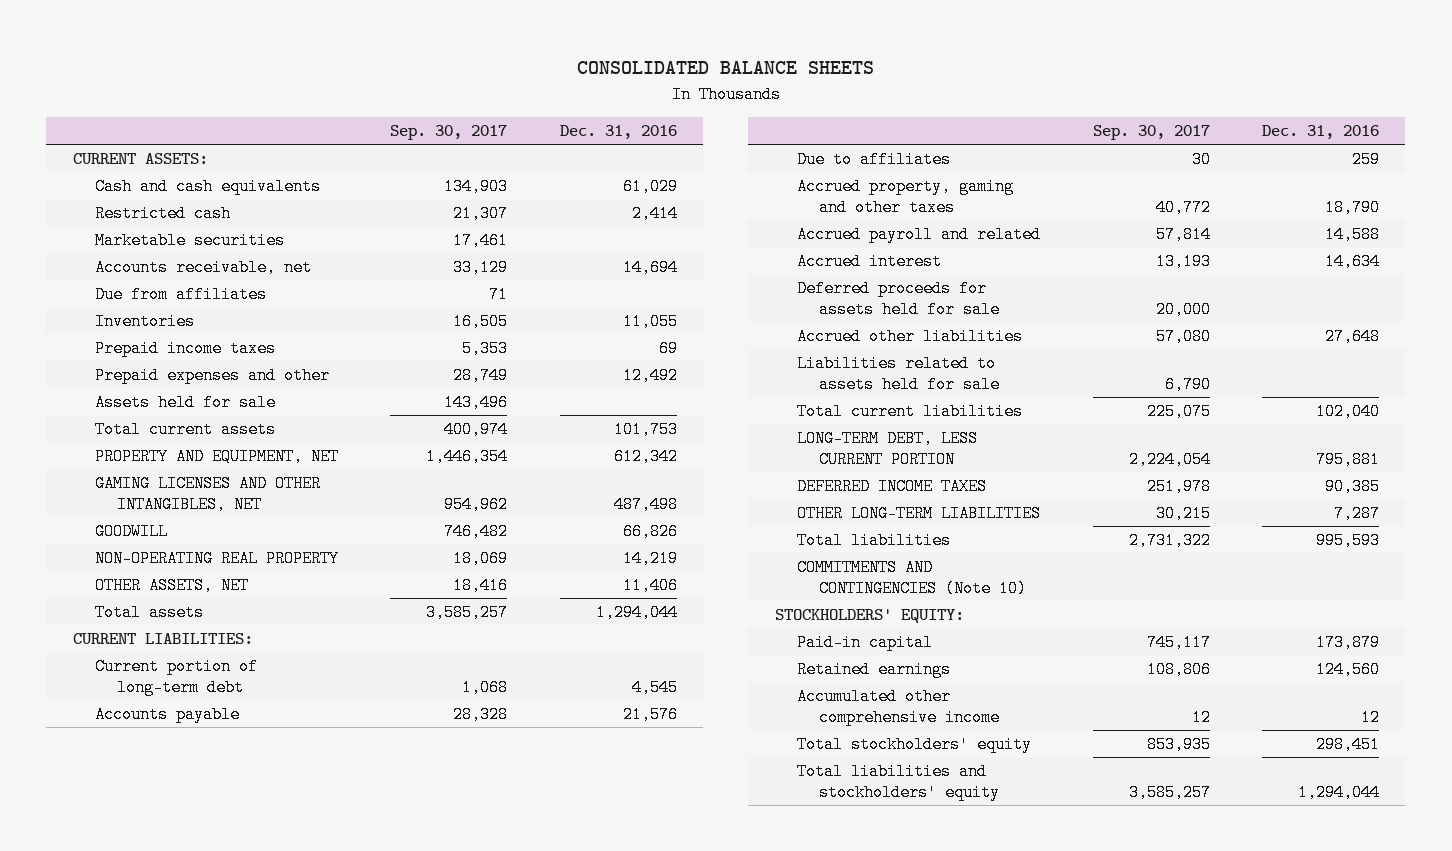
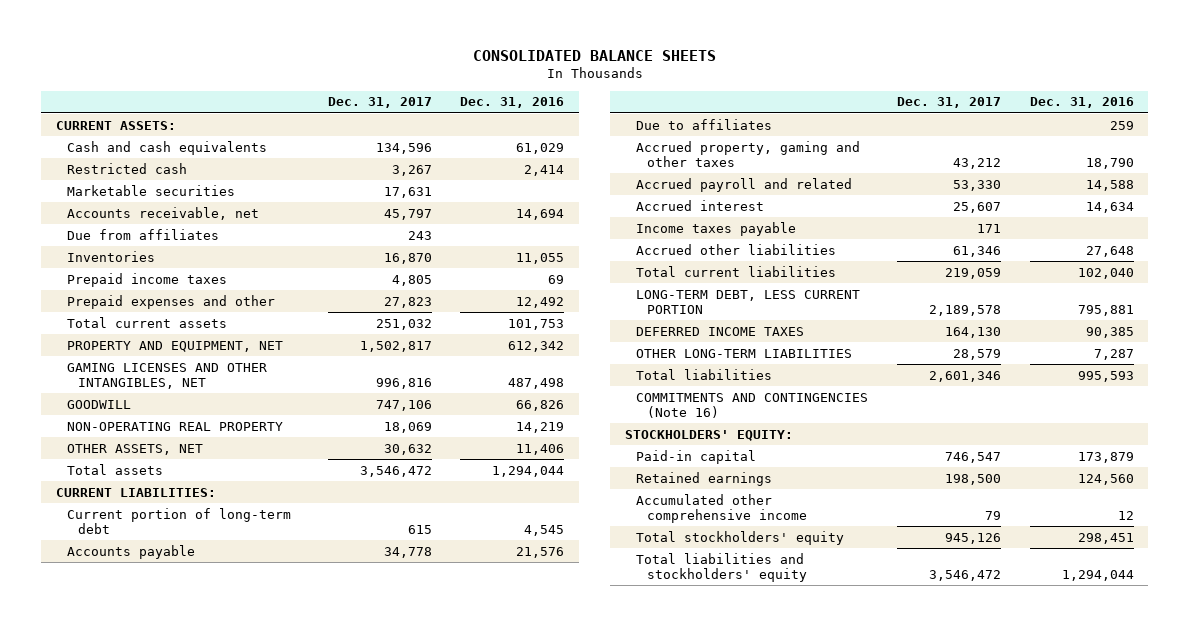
- | Sep. 30, 2017 | Dec. 31, 2016
+ | Dec. 31, 2017 | Dec. 31, 2016
- Assets held for sale | 143,496 |
- Deferred proceeds for assets held for sale | 20,000 |
+ Income taxes payable | 171 |
- Liabilities related to assets held for sale | 6,790 |
- COMMITMENTS AND CONTINGENCIES (Note 10)
+ COMMITMENTS AND CONTINGENCIES (Note 16)

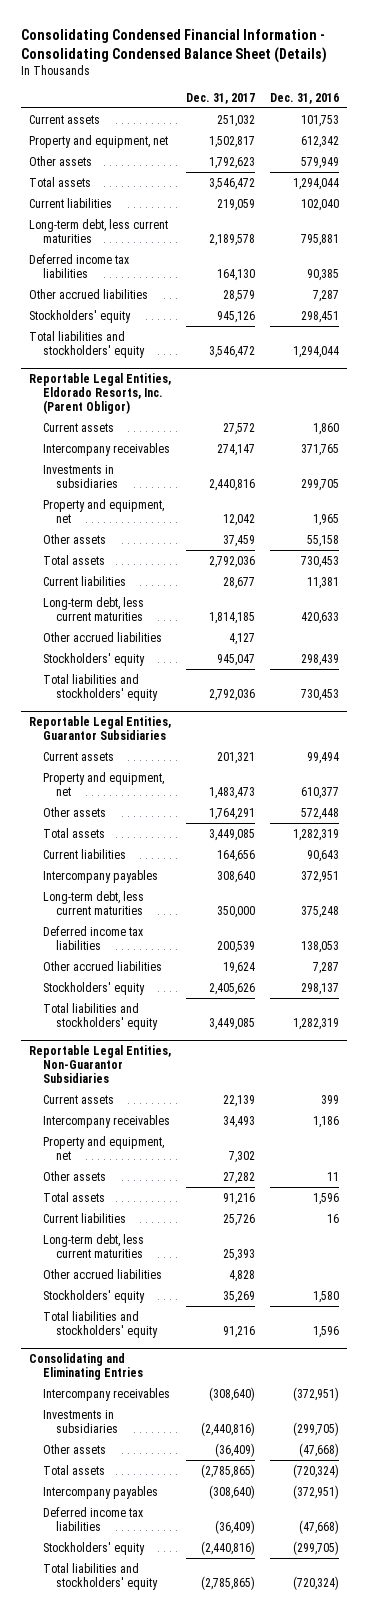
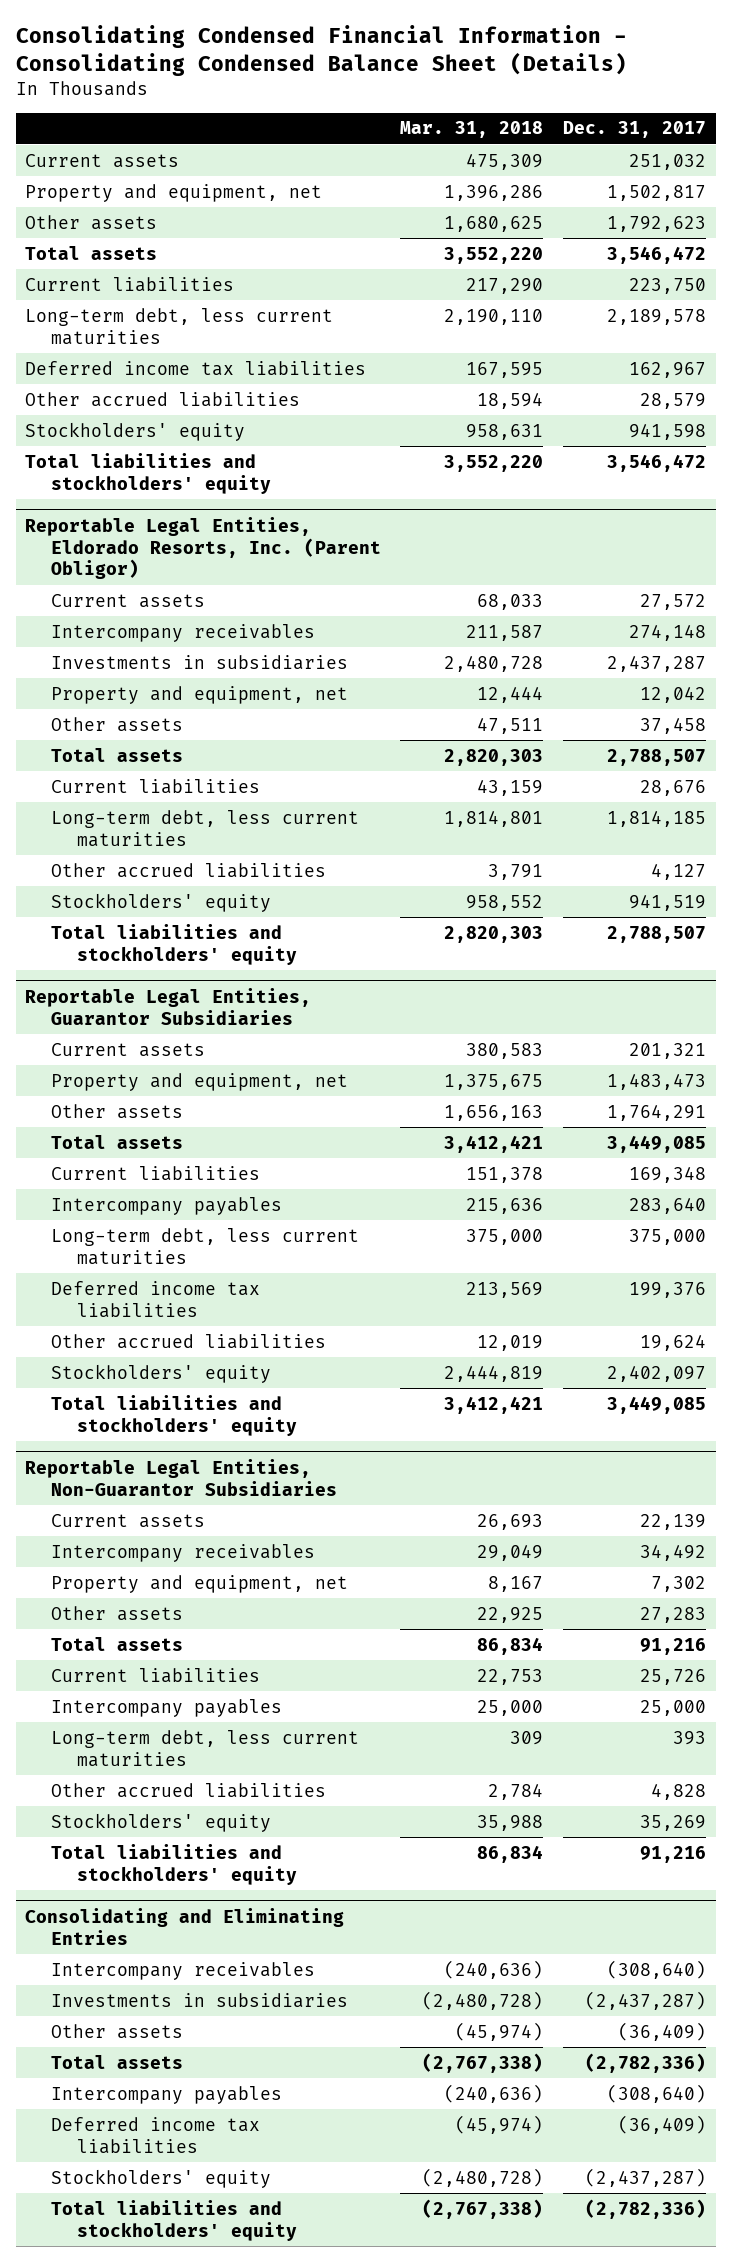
- | Dec. 31, 2017 | Dec. 31, 2016
+ | Mar. 31, 2018 | Dec. 31, 2017
- Current liabilities | 219,059 | 102,040
+ Current liabilities | 217,290 | 223,750
- Deferred income tax liabilities | 164,130 | 90,385
+ Deferred income tax liabilities | 167,595 | 162,967
- Stockholders' equity | 945,126 | 298,451
+ Stockholders' equity | 958,631 | 941,598
@ Reportable Legal Entities, Eldorado Resorts, Inc. (Parent Obligor)
- Intercompany receivables | 274,147 | 371,765
- Investments in subsidiaries | 2,440,816 | 299,705
+ Intercompany receivables | 211,587 | 274,148
+ Investments in subsidiaries | 2,480,728 | 2,437,287
- Other assets | 37,459 | 55,158
- Total assets | 2,792,036 | 730,453
- Current liabilities | 28,677 | 11,381
+ Other assets | 47,511 | 37,458
+ Total assets | 2,820,303 | 2,788,507
+ Current liabilities | 43,159 | 28,676
- Stockholders' equity | 945,047 | 298,439
- Total liabilities and stockholders' equity | 2,792,036 | 730,453
+ Stockholders' equity | 958,552 | 941,519
+ Total liabilities and stockholders' equity | 2,820,303 | 2,788,507
@ Reportable Legal Entities, Guarantor Subsidiaries
- Current liabilities | 164,656 | 90,643
- Intercompany payables | 308,640 | 372,951
- Long-term debt, less current maturities | 350,000 | 375,248
- Deferred income tax liabilities | 200,539 | 138,053
+ Current liabilities | 151,378 | 169,348
+ Intercompany payables | 215,636 | 283,640
+ Long-term debt, less current maturities | 375,000 | 375,000
+ Deferred income tax liabilities | 213,569 | 199,376
- Stockholders' equity | 2,405,626 | 298,137
+ Stockholders' equity | 2,444,819 | 2,402,097
@ Reportable Legal Entities, Non-Guarantor Subsidiaries
- Intercompany receivables | 34,493 | 1,186
+ Intercompany receivables | 29,049 | 34,492
- Other assets | 27,282 | 11
+ Other assets | 22,925 | 27,283
- Long-term debt, less current maturities | 25,393 |
+ Intercompany payables | 25,000 | 25,000
+ Long-term debt, less current maturities | 309 | 393
@ Consolidating and Eliminating Entries
- Investments in subsidiaries | (2,440,816) | (299,705)
+ Investments in subsidiaries | (2,480,728) | (2,437,287)
- Total assets | (2,785,865) | (720,324)
+ Total assets | (2,767,338) | (2,782,336)
- Stockholders' equity | (2,440,816) | (299,705)
- Total liabilities and stockholders' equity | (2,785,865) | (720,324)
+ Stockholders' equity | (2,480,728) | (2,437,287)
+ Total liabilities and stockholders' equity | (2,767,338) | (2,782,336)

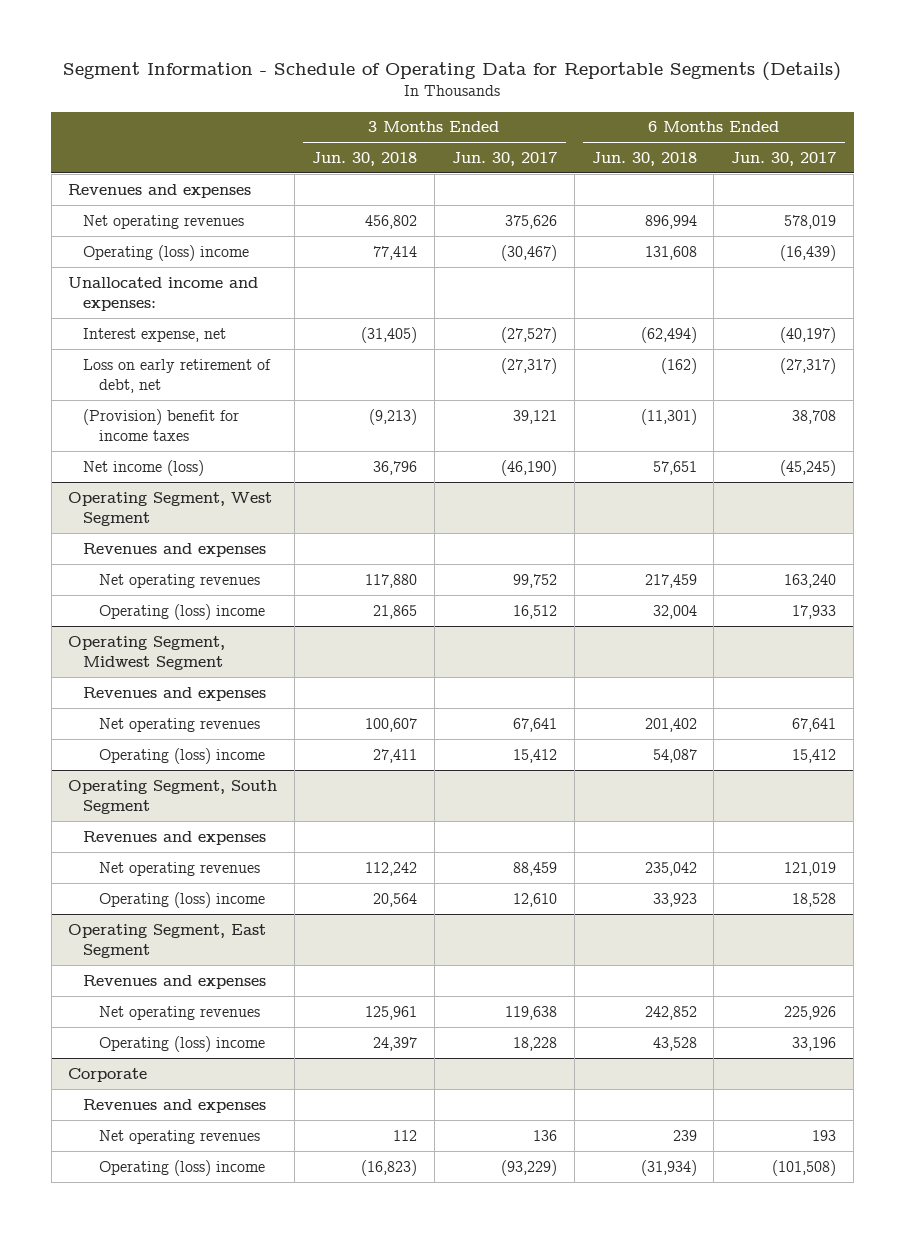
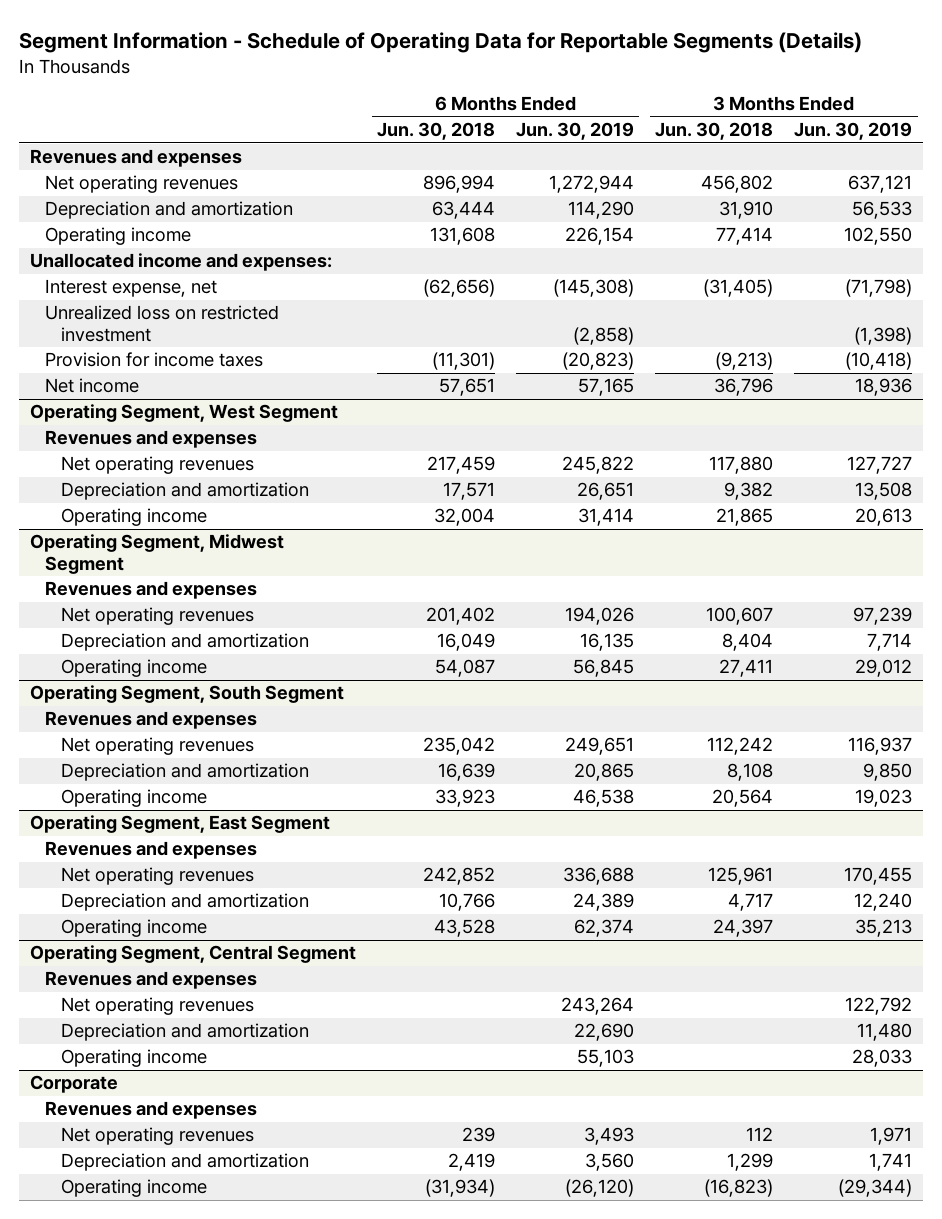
- | 3 Months Ended Jun. 30, 2018 | 3 Months Ended Jun. 30, 2017 | 6 Months Ended Jun. 30, 2018 | 6 Months Ended Jun. 30, 2017
+ | 6 Months Ended Jun. 30, 2018 | 6 Months Ended Jun. 30, 2019 | 3 Months Ended Jun. 30, 2018 | 3 Months Ended Jun. 30, 2019
- Operating (loss) income | 77,414 | (30,467) | 131,608 | (16,439)
+ Depreciation and amortization | 63,444 | 114,290 | 31,910 | 56,533
+ Operating income | 131,608 | 226,154 | 77,414 | 102,550
- Interest expense, net | (31,405) | (27,527) | (62,494) | (40,197)
- Loss on early retirement of debt, net | | (27,317) | (162) | (27,317)
- (Provision) benefit for income taxes | (9,213) | 39,121 | (11,301) | 38,708
- Net income (loss) | 36,796 | (46,190) | 57,651 | (45,245)
+ Interest expense, net | (62,656) | (145,308) | (31,405) | (71,798)
+ Unrealized loss on restricted investment | | (2,858) | | (1,398)
+ Provision for income taxes | (11,301) | (20,823) | (9,213) | (10,418)
+ Net income | 57,651 | 57,165 | 36,796 | 18,936
@ Operating Segment, West Segment
- Operating (loss) income | 21,865 | 16,512 | 32,004 | 17,933
+ Depreciation and amortization | 17,571 | 26,651 | 9,382 | 13,508
+ Operating income | 32,004 | 31,414 | 21,865 | 20,613
@ Operating Segment, Midwest Segment
- Operating (loss) income | 27,411 | 15,412 | 54,087 | 15,412
+ Depreciation and amortization | 16,049 | 16,135 | 8,404 | 7,714
+ Operating income | 54,087 | 56,845 | 27,411 | 29,012
@ Operating Segment, South Segment
- Operating (loss) income | 20,564 | 12,610 | 33,923 | 18,528
+ Depreciation and amortization | 16,639 | 20,865 | 8,108 | 9,850
+ Operating income | 33,923 | 46,538 | 20,564 | 19,023
@ Operating Segment, East Segment
- Operating (loss) income | 24,397 | 18,228 | 43,528 | 33,196
+ Depreciation and amortization | 10,766 | 24,389 | 4,717 | 12,240
+ Operating income | 43,528 | 62,374 | 24,397 | 35,213
+ Operating Segment, Central Segment
+ Revenues and expenses
+ Net operating revenues | | 243,264 | | 122,792
+ Depreciation and amortization | | 22,690 | | 11,480
+ Operating income | | 55,103 | | 28,033
@ Corporate
- Operating (loss) income | (16,823) | (93,229) | (31,934) | (101,508)
+ Depreciation and amortization | 2,419 | 3,560 | 1,299 | 1,741
+ Operating income | (31,934) | (26,120) | (16,823) | (29,344)

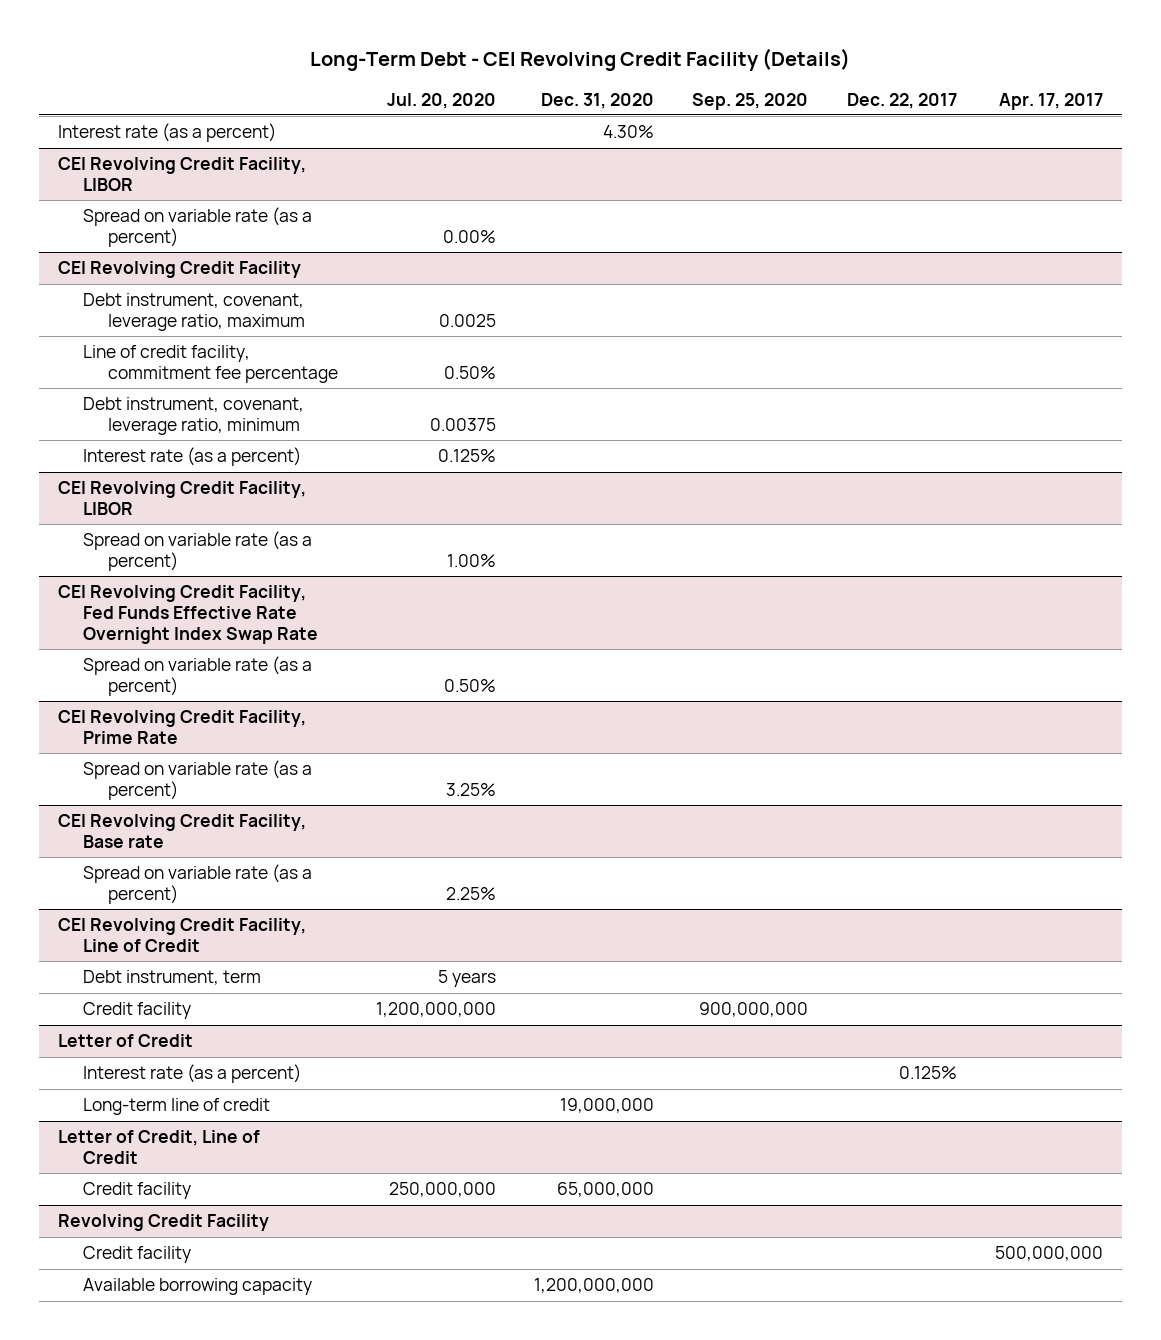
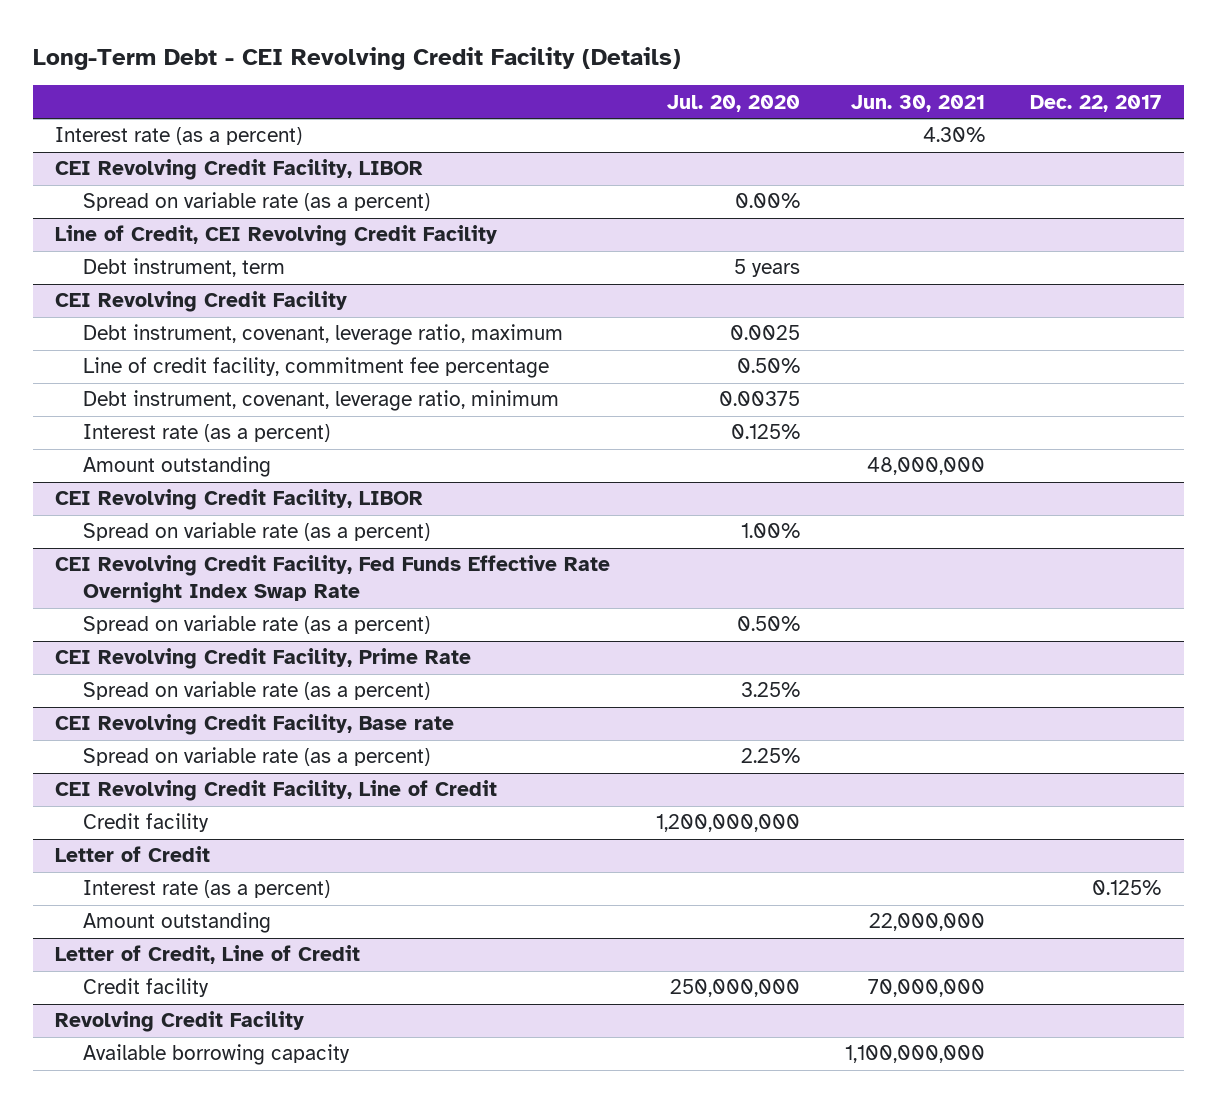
- | Jul. 20, 2020 | Dec. 31, 2020 | Sep. 25, 2020 | Dec. 22, 2017 | Apr. 17, 2017
+ | Jul. 20, 2020 | Jun. 30, 2021 | Dec. 22, 2017
+ Line of Credit, CEI Revolving Credit Facility
+ Debt instrument, term | 5 years | |
@ CEI Revolving Credit Facility
+ Amount outstanding | | 48,000,000 |
@ CEI Revolving Credit Facility, Line of Credit
- Debt instrument, term | 5 years | | | |
@ Letter of Credit
- Long-term line of credit | | 19,000,000 | | |
+ Amount outstanding | | 22,000,000 |
@ Revolving Credit Facility
- Credit facility | | | | | 500,000,000

